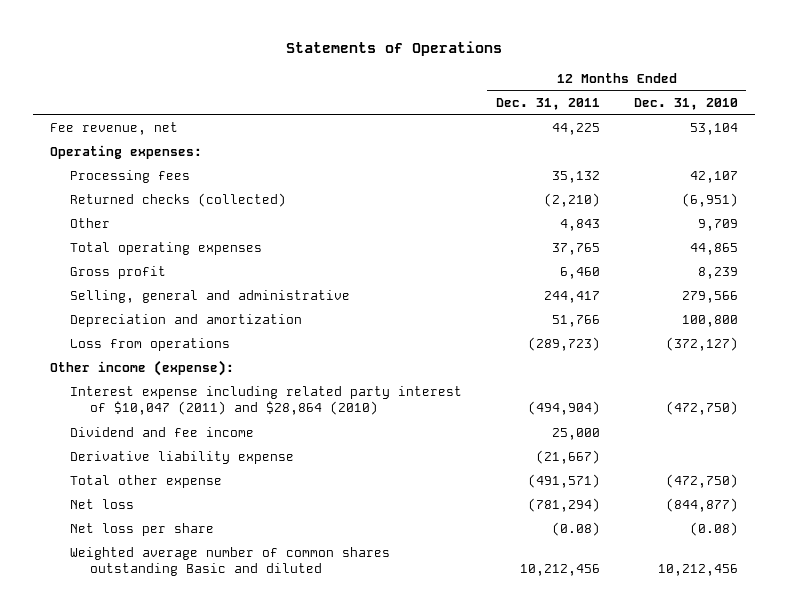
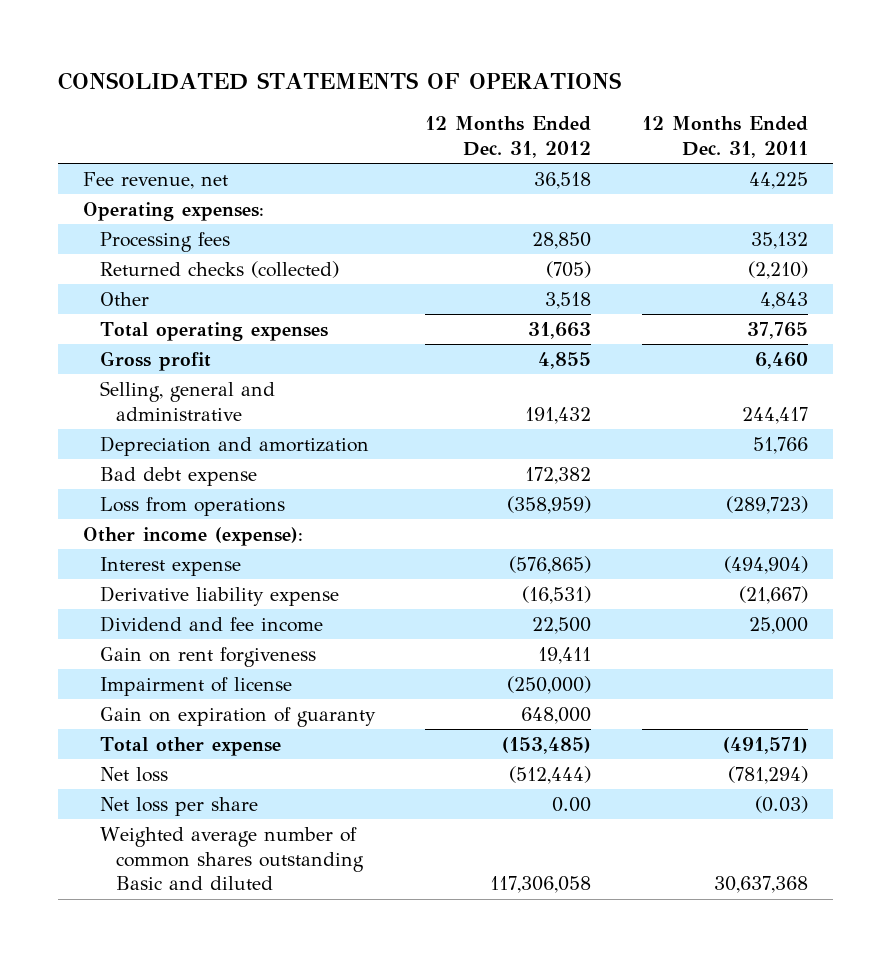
- Statements of Operations
+ CONSOLIDATED STATEMENTS OF OPERATIONS
- | 12 Months Ended Dec. 31, 2011 | 12 Months Ended Dec. 31, 2010
+ | 12 Months Ended Dec. 31, 2012 | 12 Months Ended Dec. 31, 2011
+ Bad debt expense | 172,382 |
- Interest expense including related party interest of $10,047 (2011) and $28,864 (2010) | (494,904) | (472,750)
+ Interest expense | (576,865) | (494,904)
moved down: Dividend and fee income | 22,500 | 25,000
+ Gain on rent forgiveness | 19,411 |
+ Impairment of license | (250,000) |
+ Gain on expiration of guaranty | 648,000 |
- Net loss per share | (0.08) | (0.08)
- Weighted average number of common shares outstanding Basic and diluted | 10,212,456 | 10,212,456
+ Net loss per share | 0.00 | (0.03)
+ Weighted average number of common shares outstanding Basic and diluted | 117,306,058 | 30,637,368

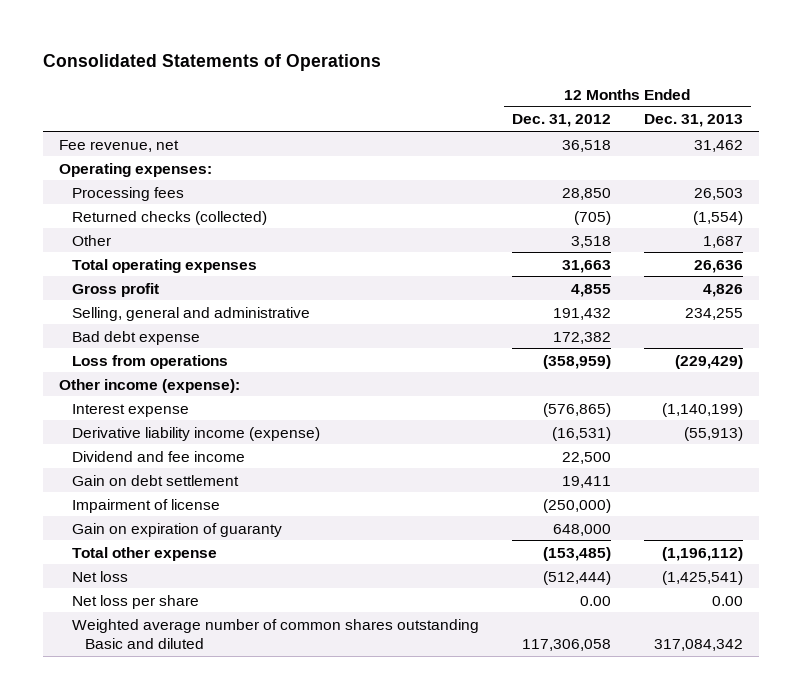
- CONSOLIDATED STATEMENTS OF OPERATIONS
+ Consolidated Statements of Operations
- | 12 Months Ended Dec. 31, 2012 | 12 Months Ended Dec. 31, 2011
+ | 12 Months Ended Dec. 31, 2012 | 12 Months Ended Dec. 31, 2013
- Depreciation and amortization | | 51,766
- Derivative liability expense | (16,531) | (21,667)
+ Derivative liability income (expense) | (16,531) | (55,913)
- Gain on rent forgiveness | 19,411 |
+ Gain on debt settlement | 19,411 |

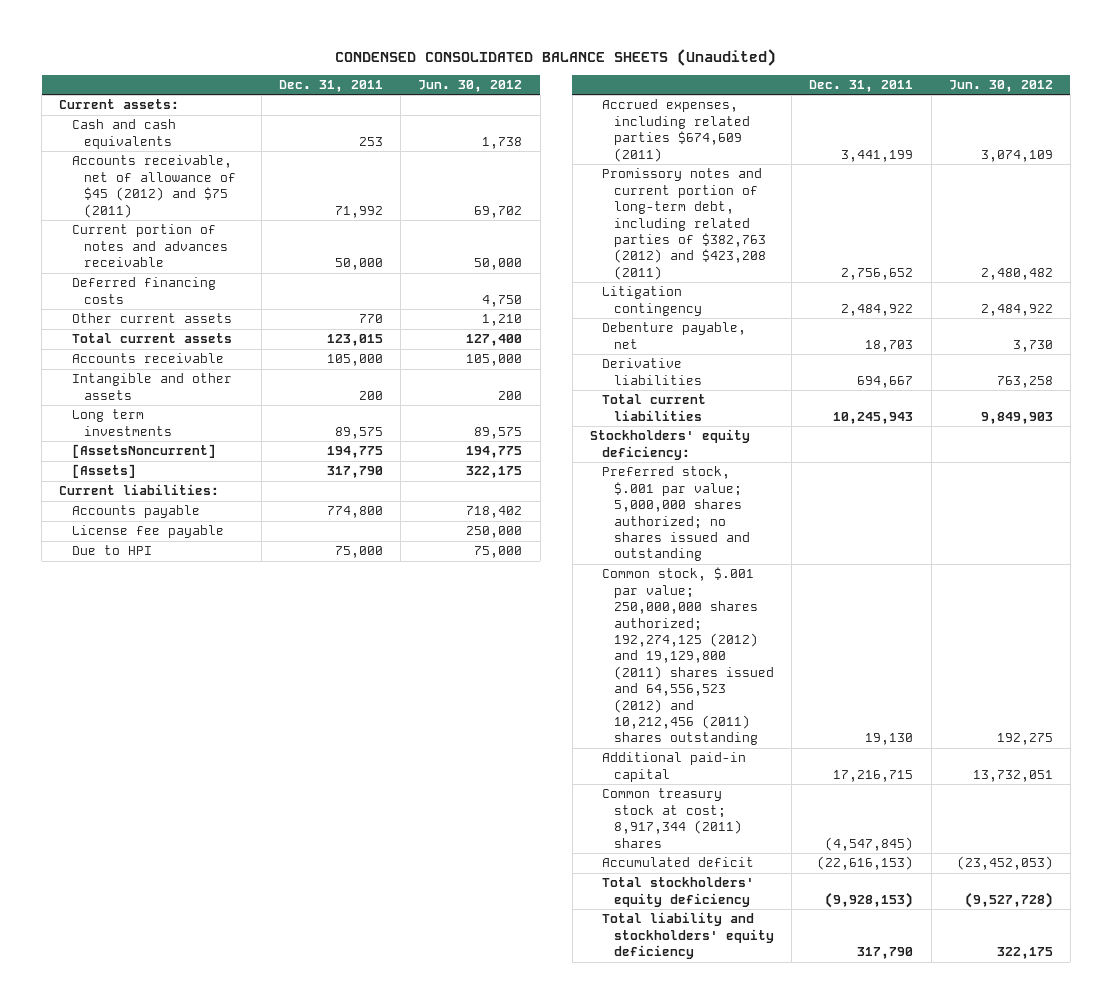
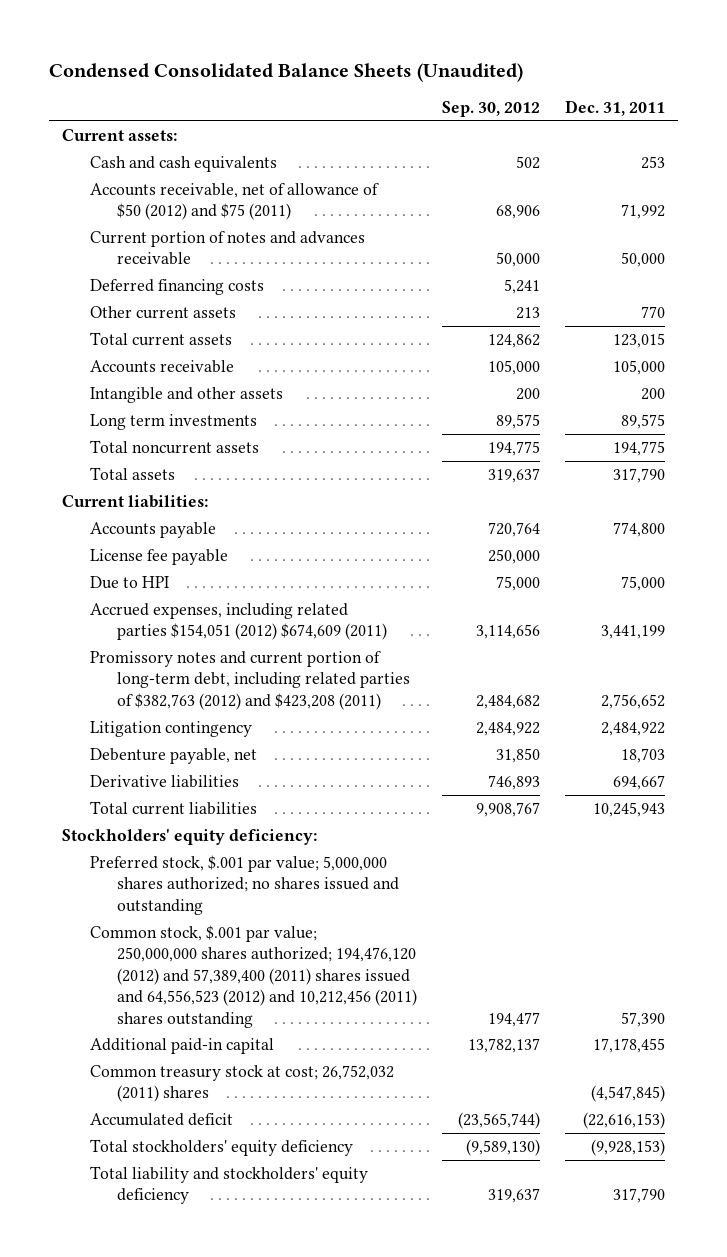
- CONDENSED CONSOLIDATED BALANCE SHEETS (Unaudited)
+ Condensed Consolidated Balance Sheets (Unaudited)
- | Dec. 31, 2011 | Jun. 30, 2012
+ | Sep. 30, 2012 | Dec. 31, 2011
- Accounts receivable, net of allowance of $45 (2012) and $75 (2011) | 71,992 | 69,702
+ Accounts receivable, net of allowance of $50 (2012) and $75 (2011) | 68,906 | 71,992
- [AssetsNoncurrent] | 194,775 | 194,775
- [Assets] | 317,790 | 322,175
+ Total noncurrent assets | 194,775 | 194,775
+ Total assets | 319,637 | 317,790
- Accrued expenses, including related parties $674,609 (2011) | 3,441,199 | 3,074,109
+ Accrued expenses, including related parties $154,051 (2012) $674,609 (2011) | 3,114,656 | 3,441,199
- Common stock, $.001 par value; 250,000,000 shares authorized; 192,274,125 (2012) and 19,129,800 (2011) shares issued and 64,556,523 (2012) and 10,212,456 (2011) shares outstanding | 19,130 | 192,275
- Additional paid-in capital | 17,216,715 | 13,732,051
- Common treasury stock at cost; 8,917,344 (2011) shares | (4,547,845) |
+ Common stock, $.001 par value; 250,000,000 shares authorized; 194,476,120 (2012) and 57,389,400 (2011) shares issued and 64,556,523 (2012) and 10,212,456 (2011) shares outstanding | 194,477 | 57,390
+ Additional paid-in capital | 13,782,137 | 17,178,455
+ Common treasury stock at cost; 26,752,032 (2011) shares | | (4,547,845)

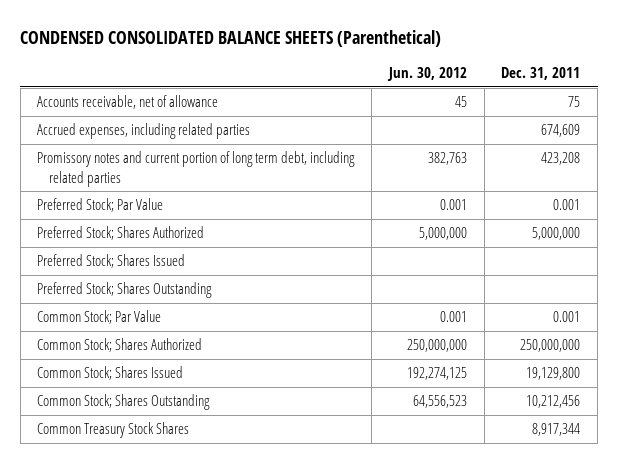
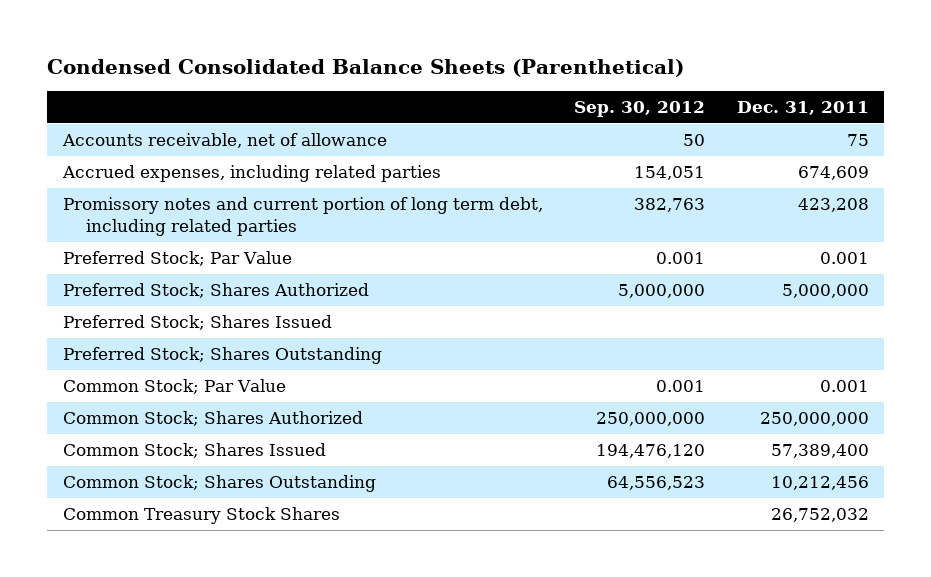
- CONDENSED CONSOLIDATED BALANCE SHEETS (Parenthetical)
+ Condensed Consolidated Balance Sheets (Parenthetical)
- | Jun. 30, 2012 | Dec. 31, 2011
+ | Sep. 30, 2012 | Dec. 31, 2011
- Common Stock; Shares Issued | 192,274,125 | 19,129,800
+ Common Stock; Shares Issued | 194,476,120 | 57,389,400
- Common Treasury Stock Shares | | 8,917,344
+ Common Treasury Stock Shares | | 26,752,032

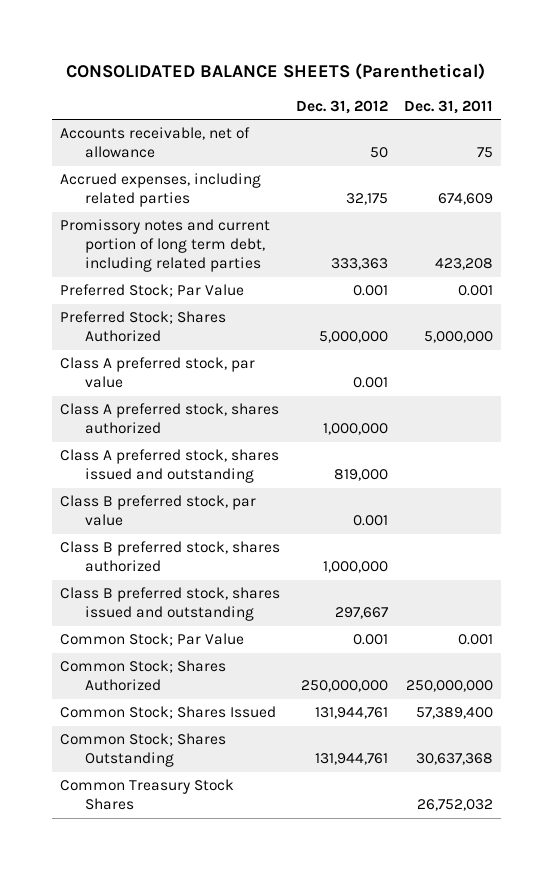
- Condensed Consolidated Balance Sheets (Parenthetical)
+ CONSOLIDATED BALANCE SHEETS (Parenthetical)
- | Sep. 30, 2012 | Dec. 31, 2011
+ | Dec. 31, 2012 | Dec. 31, 2011
- Preferred Stock; Shares Issued
- Preferred Stock; Shares Outstanding
+ Class A preferred stock, par value | 0.001 |
+ Class A preferred stock, shares authorized | 1,000,000 |
+ Class A preferred stock, shares issued and outstanding | 819,000 |
+ Class B preferred stock, par value | 0.001 |
+ Class B preferred stock, shares authorized | 1,000,000 |
+ Class B preferred stock, shares issued and outstanding | 297,667 |
- Common Stock; Shares Outstanding | 64,556,523 | 10,212,456
+ Common Stock; Shares Outstanding | 131,944,761 | 30,637,368

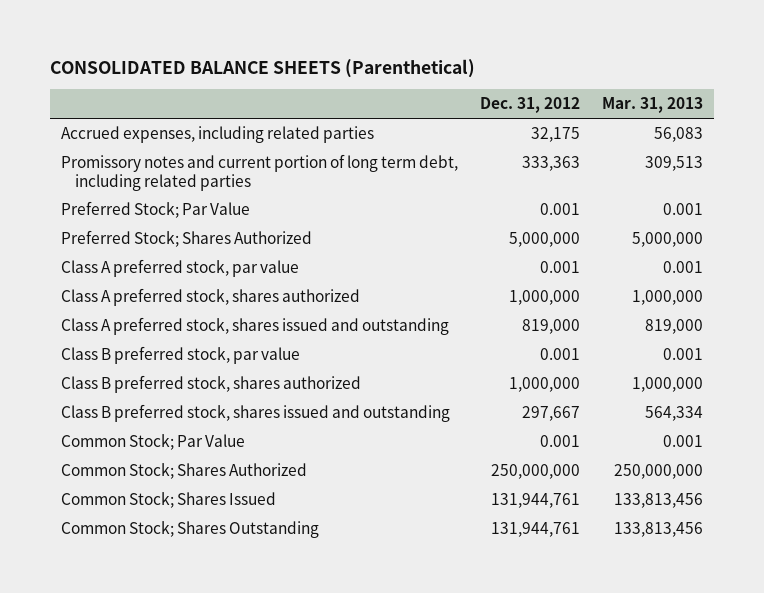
- | Dec. 31, 2012 | Dec. 31, 2011
+ | Dec. 31, 2012 | Mar. 31, 2013
- Accounts receivable, net of allowance | 50 | 75
- Common Treasury Stock Shares | | 26,752,032

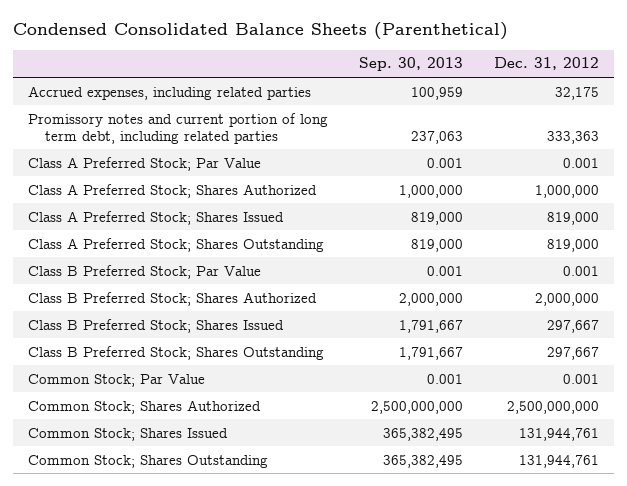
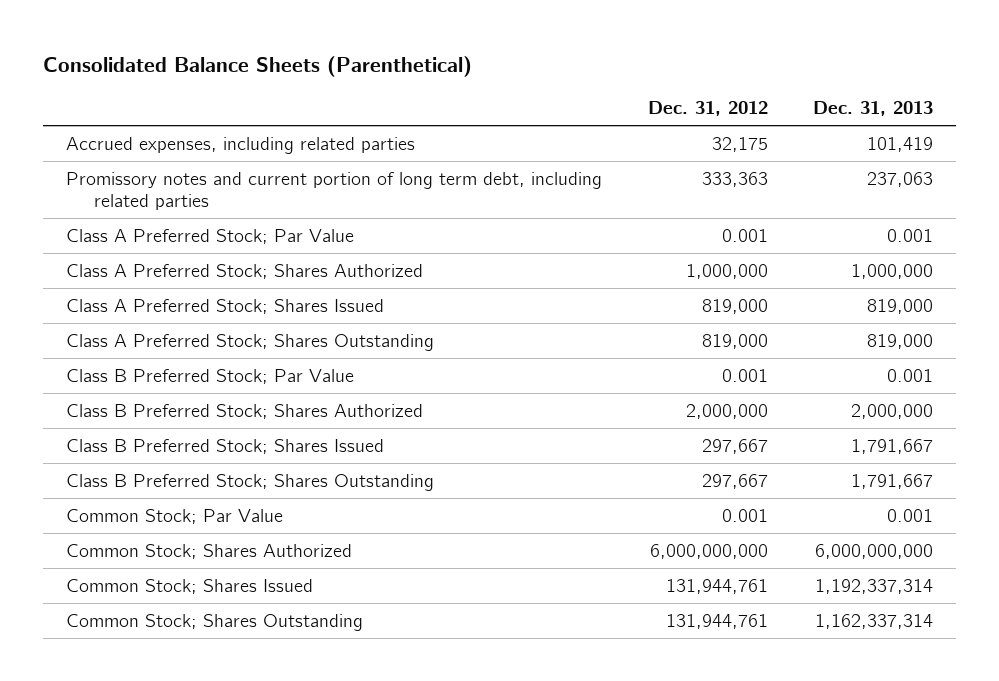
- Condensed Consolidated Balance Sheets (Parenthetical)
+ Consolidated Balance Sheets (Parenthetical)
- | Sep. 30, 2013 | Dec. 31, 2012
+ | Dec. 31, 2012 | Dec. 31, 2013
- Common Stock; Shares Authorized | 2,500,000,000 | 2,500,000,000
+ Common Stock; Shares Authorized | 6,000,000,000 | 6,000,000,000

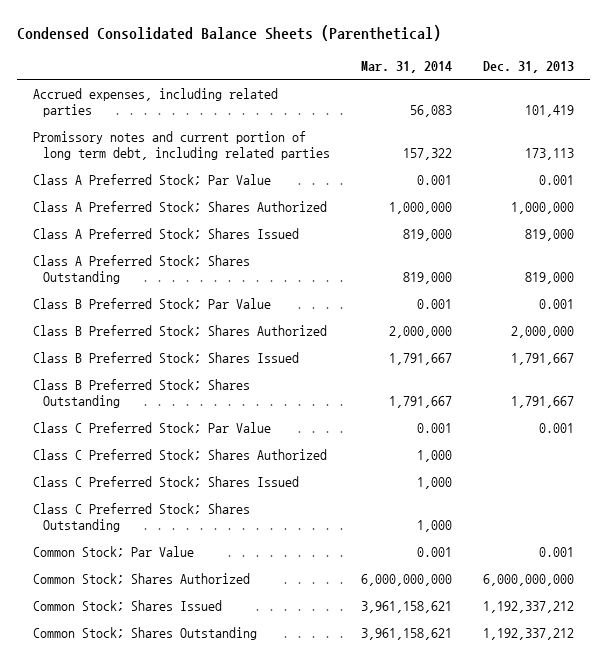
- Consolidated Balance Sheets (Parenthetical)
+ Condensed Consolidated Balance Sheets (Parenthetical)
- | Dec. 31, 2012 | Dec. 31, 2013
+ | Mar. 31, 2014 | Dec. 31, 2013
- Promissory notes and current portion of long term debt, including related parties | 333,363 | 237,063
+ Promissory notes and current portion of long term debt, including related parties | 157,322 | 173,113
+ Class C Preferred Stock; Par Value | 0.001 | 0.001
+ Class C Preferred Stock; Shares Authorized | 1,000 |
+ Class C Preferred Stock; Shares Issued | 1,000 |
+ Class C Preferred Stock; Shares Outstanding | 1,000 |
- Common Stock; Shares Issued | 131,944,761 | 1,192,337,314
- Common Stock; Shares Outstanding | 131,944,761 | 1,162,337,314
+ Common Stock; Shares Issued | 3,961,158,621 | 1,192,337,212
+ Common Stock; Shares Outstanding | 3,961,158,621 | 1,192,337,212

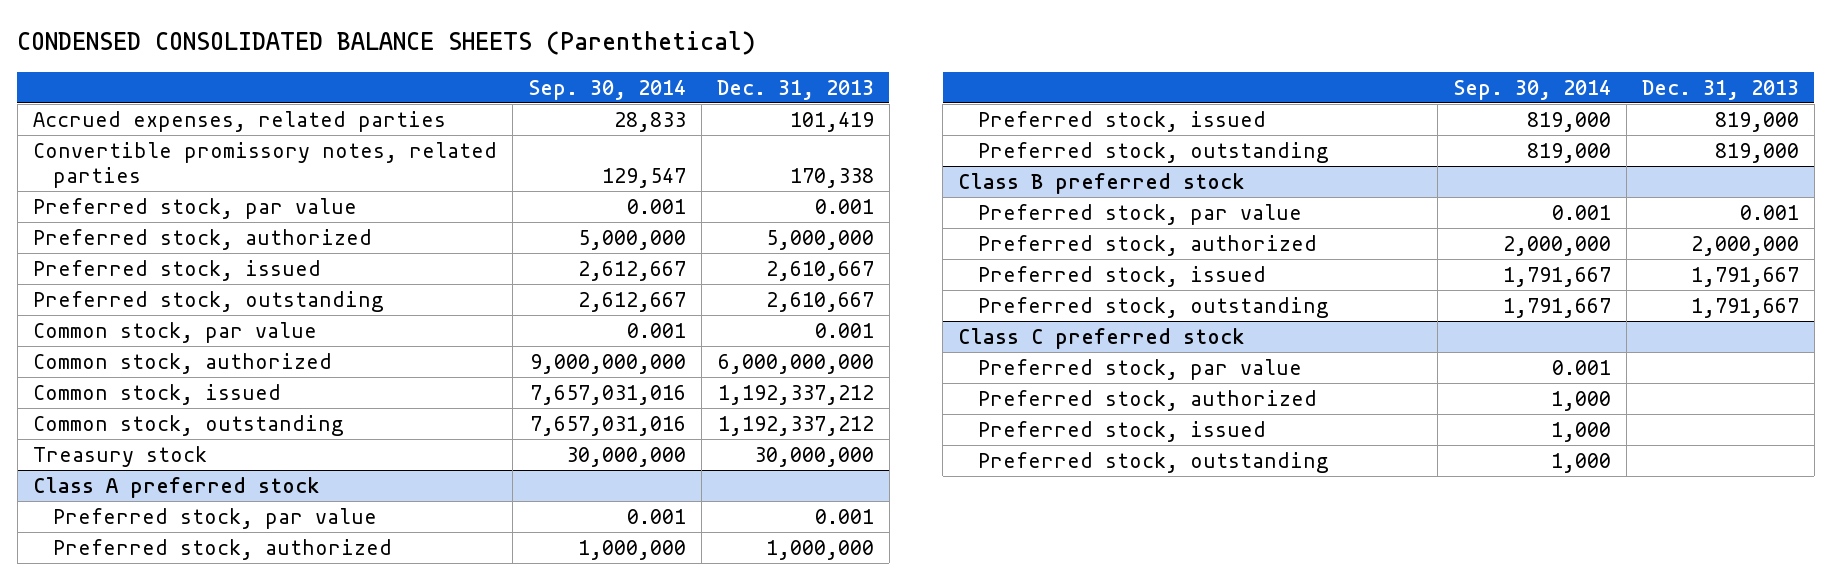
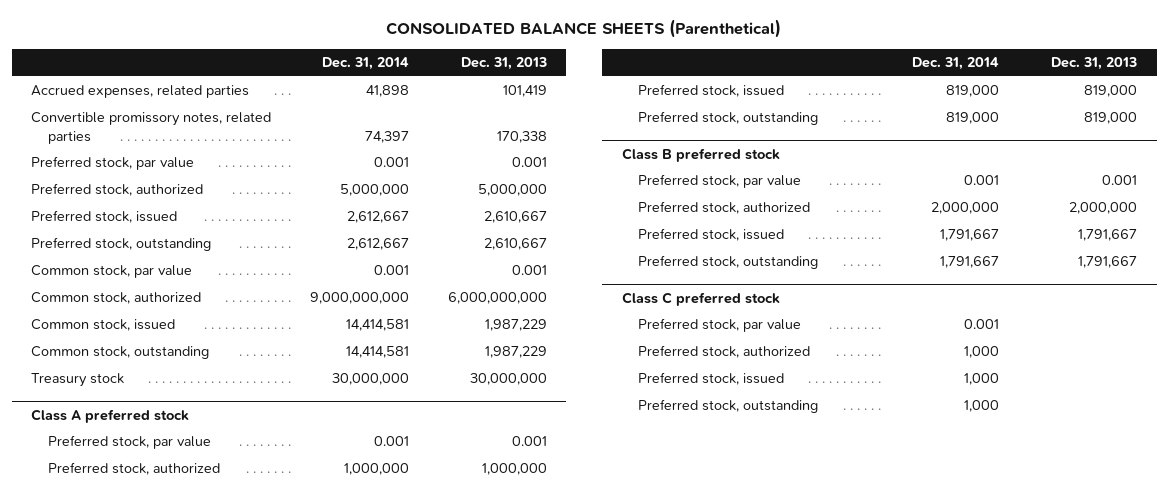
- CONDENSED CONSOLIDATED BALANCE SHEETS (Parenthetical)
+ CONSOLIDATED BALANCE SHEETS (Parenthetical)
- | Sep. 30, 2014 | Dec. 31, 2013
+ | Dec. 31, 2014 | Dec. 31, 2013
- Common stock, issued | 7,657,031,016 | 1,192,337,212
- Common stock, outstanding | 7,657,031,016 | 1,192,337,212
+ Common stock, issued | 14,414,581 | 1,987,229
+ Common stock, outstanding | 14,414,581 | 1,987,229

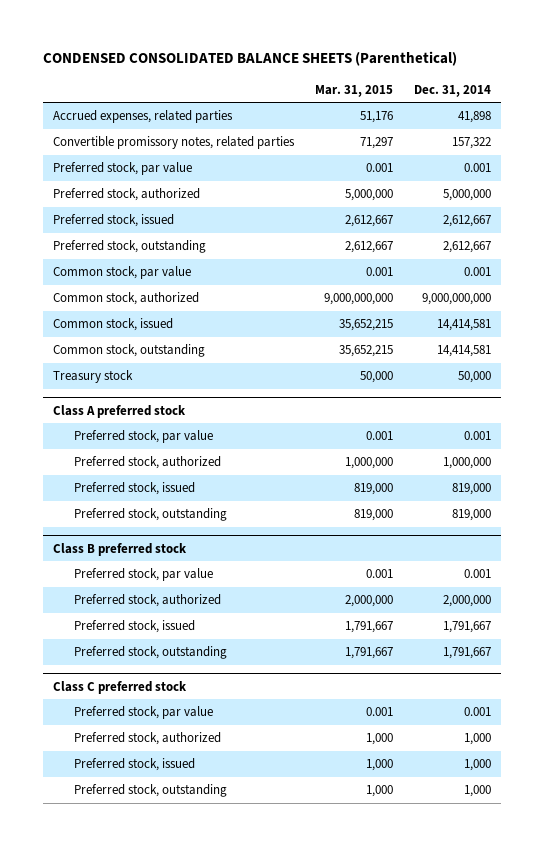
- CONSOLIDATED BALANCE SHEETS (Parenthetical)
+ CONDENSED CONSOLIDATED BALANCE SHEETS (Parenthetical)
- | Dec. 31, 2014 | Dec. 31, 2013
+ | Mar. 31, 2015 | Dec. 31, 2014
- Convertible promissory notes, related parties | 74,397 | 170,338
+ Convertible promissory notes, related parties | 71,297 | 157,322
- Treasury stock | 30,000,000 | 30,000,000
+ Treasury stock | 50,000 | 50,000

